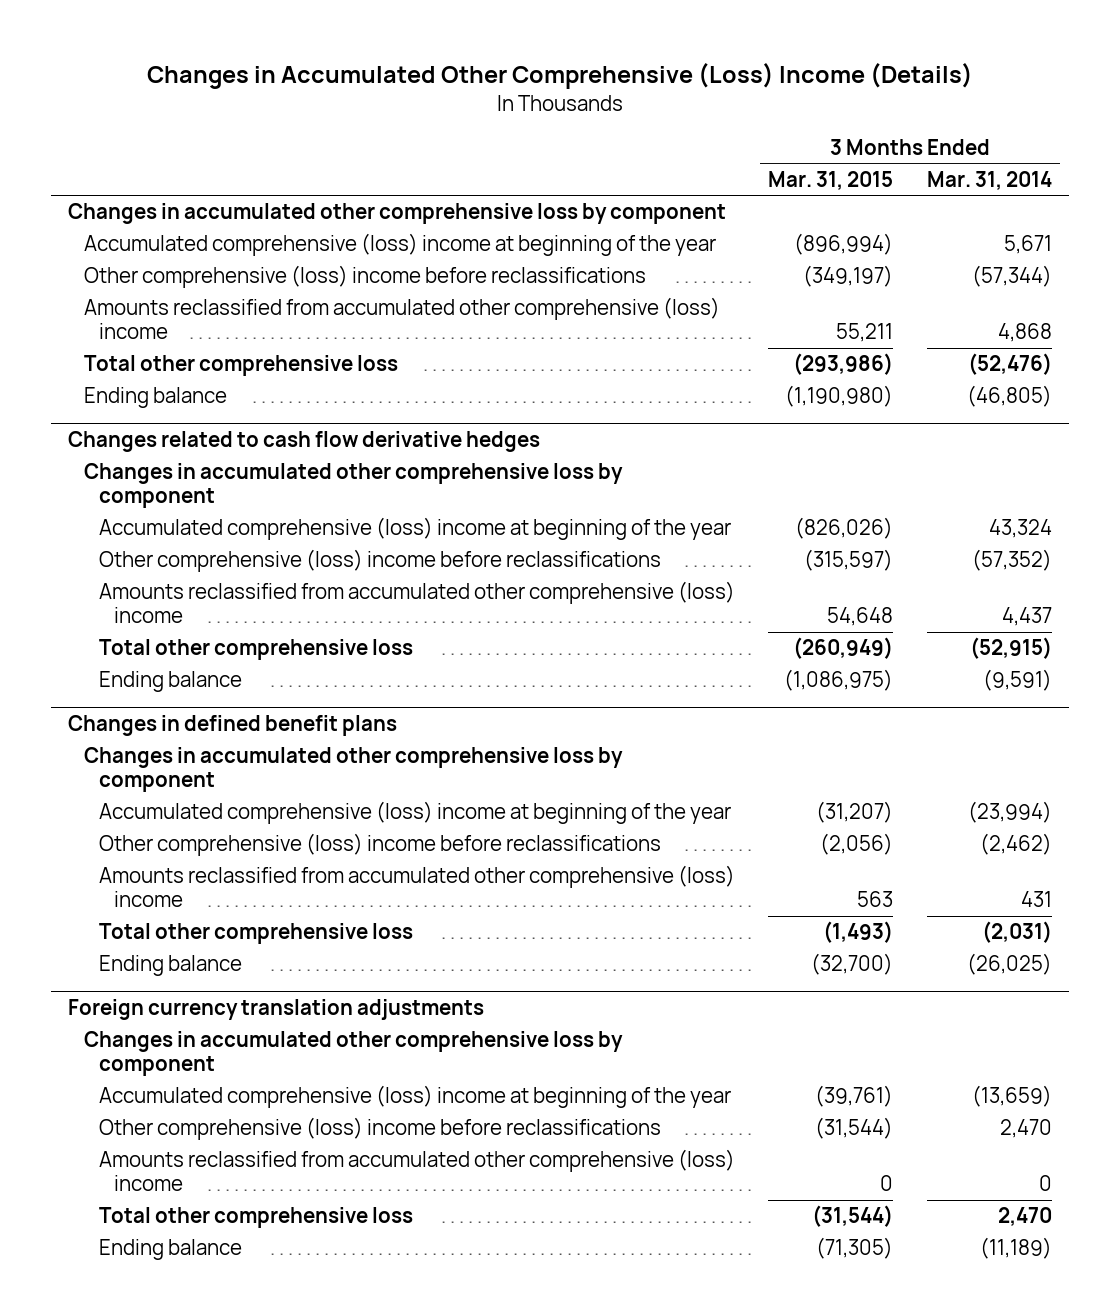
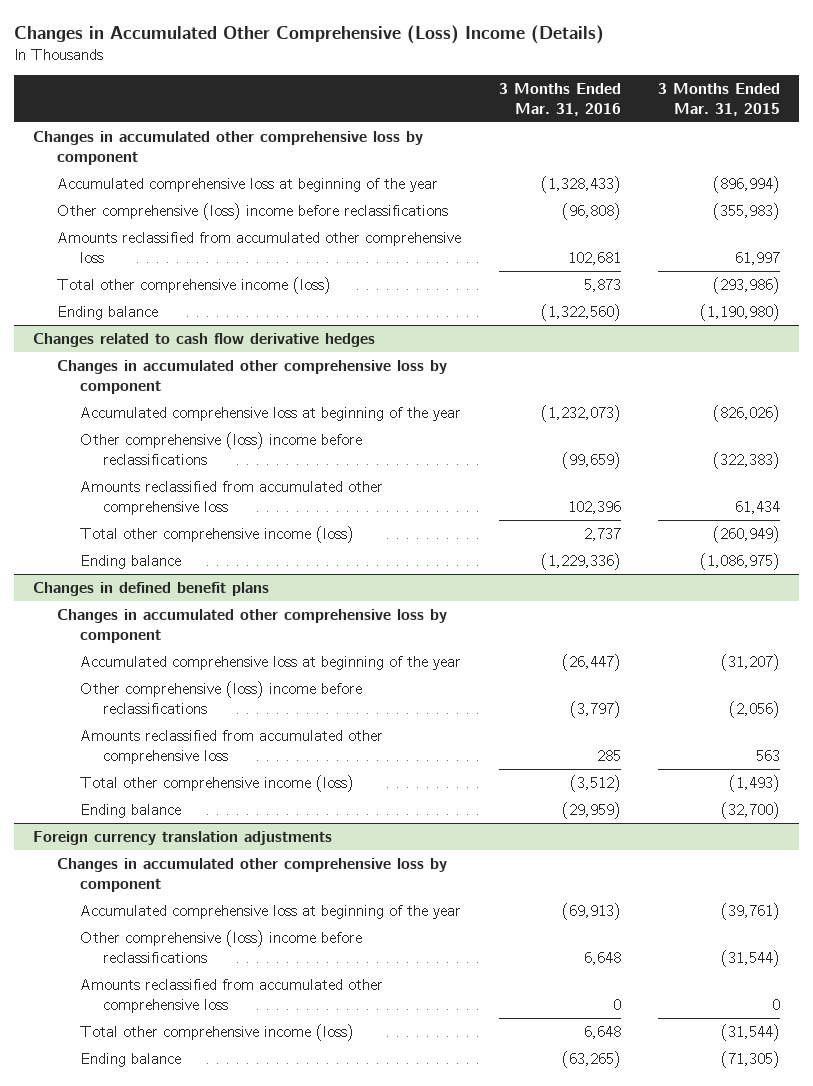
- | 3 Months Ended Mar. 31, 2015 | 3 Months Ended Mar. 31, 2014
+ | 3 Months Ended Mar. 31, 2016 | 3 Months Ended Mar. 31, 2015
- Accumulated comprehensive (loss) income at beginning of the year | (896,994) | 5,671
- Other comprehensive (loss) income before reclassifications | (349,197) | (57,344)
- Amounts reclassified from accumulated other comprehensive (loss) income | 55,211 | 4,868
- Total other comprehensive loss | (293,986) | (52,476)
+ Accumulated comprehensive loss at beginning of the year | (1,328,433) | (896,994)
+ Other comprehensive (loss) income before reclassifications | (96,808) | (355,983)
+ Amounts reclassified from accumulated other comprehensive loss | 102,681 | 61,997
+ Total other comprehensive income (loss) | 5,873 | (293,986)
@ Changes related to cash flow derivative hedges
- Accumulated comprehensive (loss) income at beginning of the year | (826,026) | 43,324
- Other comprehensive (loss) income before reclassifications | (315,597) | (57,352)
- Amounts reclassified from accumulated other comprehensive (loss) income | 54,648 | 4,437
- Total other comprehensive loss | (260,949) | (52,915)
+ Accumulated comprehensive loss at beginning of the year | (1,232,073) | (826,026)
+ Other comprehensive (loss) income before reclassifications | (99,659) | (322,383)
+ Amounts reclassified from accumulated other comprehensive loss | 102,396 | 61,434
+ Total other comprehensive income (loss) | 2,737 | (260,949)
@ Changes in defined benefit plans
- Accumulated comprehensive (loss) income at beginning of the year | (31,207) | (23,994)
+ Accumulated comprehensive loss at beginning of the year | (26,447) | (31,207)
- Amounts reclassified from accumulated other comprehensive (loss) income | 563 | 431
- Total other comprehensive loss | (1,493) | (2,031)
+ Amounts reclassified from accumulated other comprehensive loss | 285 | 563
+ Total other comprehensive income (loss) | (3,512) | (1,493)
@ Foreign currency translation adjustments
- Accumulated comprehensive (loss) income at beginning of the year | (39,761) | (13,659)
+ Accumulated comprehensive loss at beginning of the year | (69,913) | (39,761)
- Amounts reclassified from accumulated other comprehensive (loss) income | 0 | 0
- Total other comprehensive loss | (31,544) | 2,470
+ Amounts reclassified from accumulated other comprehensive loss | 0 | 0
+ Total other comprehensive income (loss) | 6,648 | (31,544)

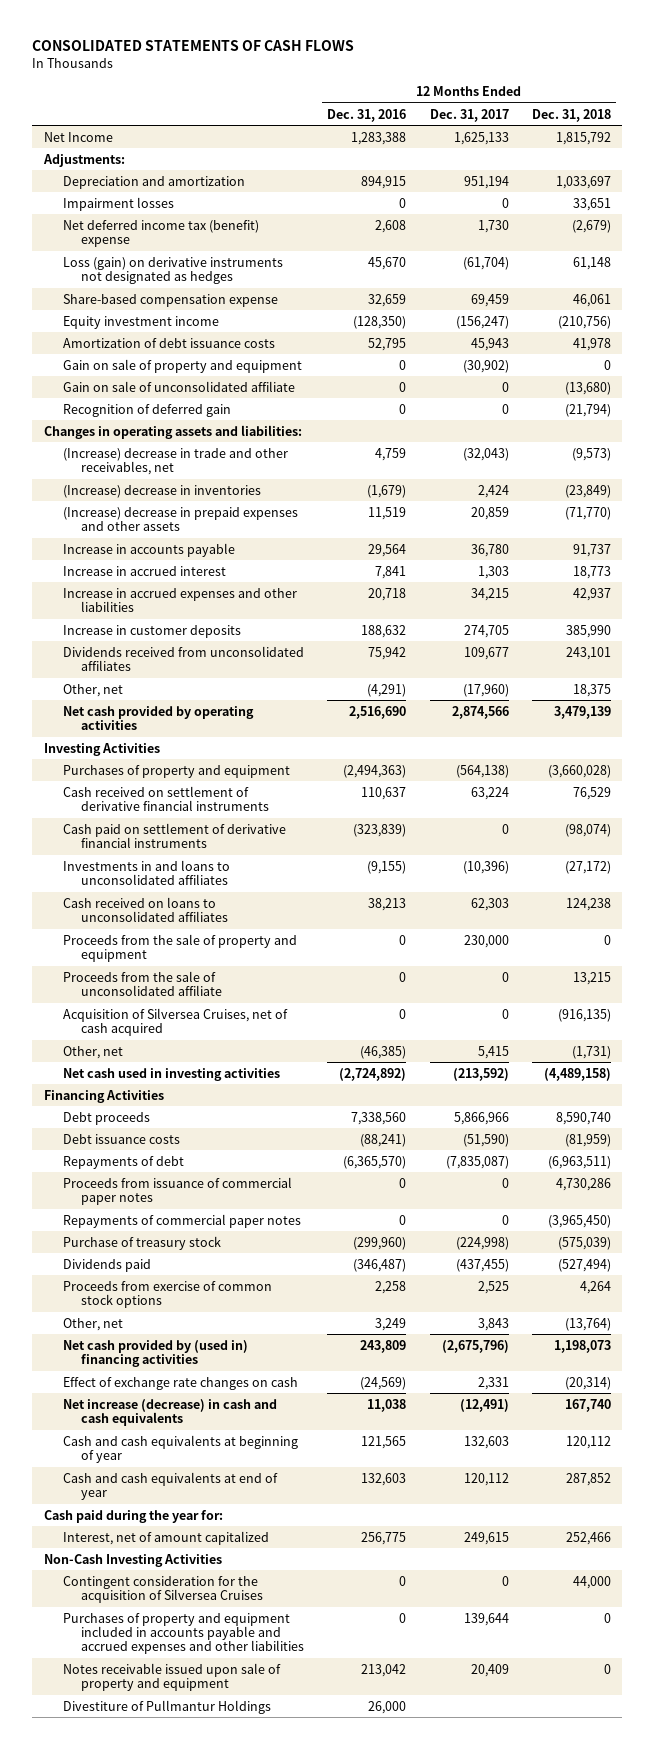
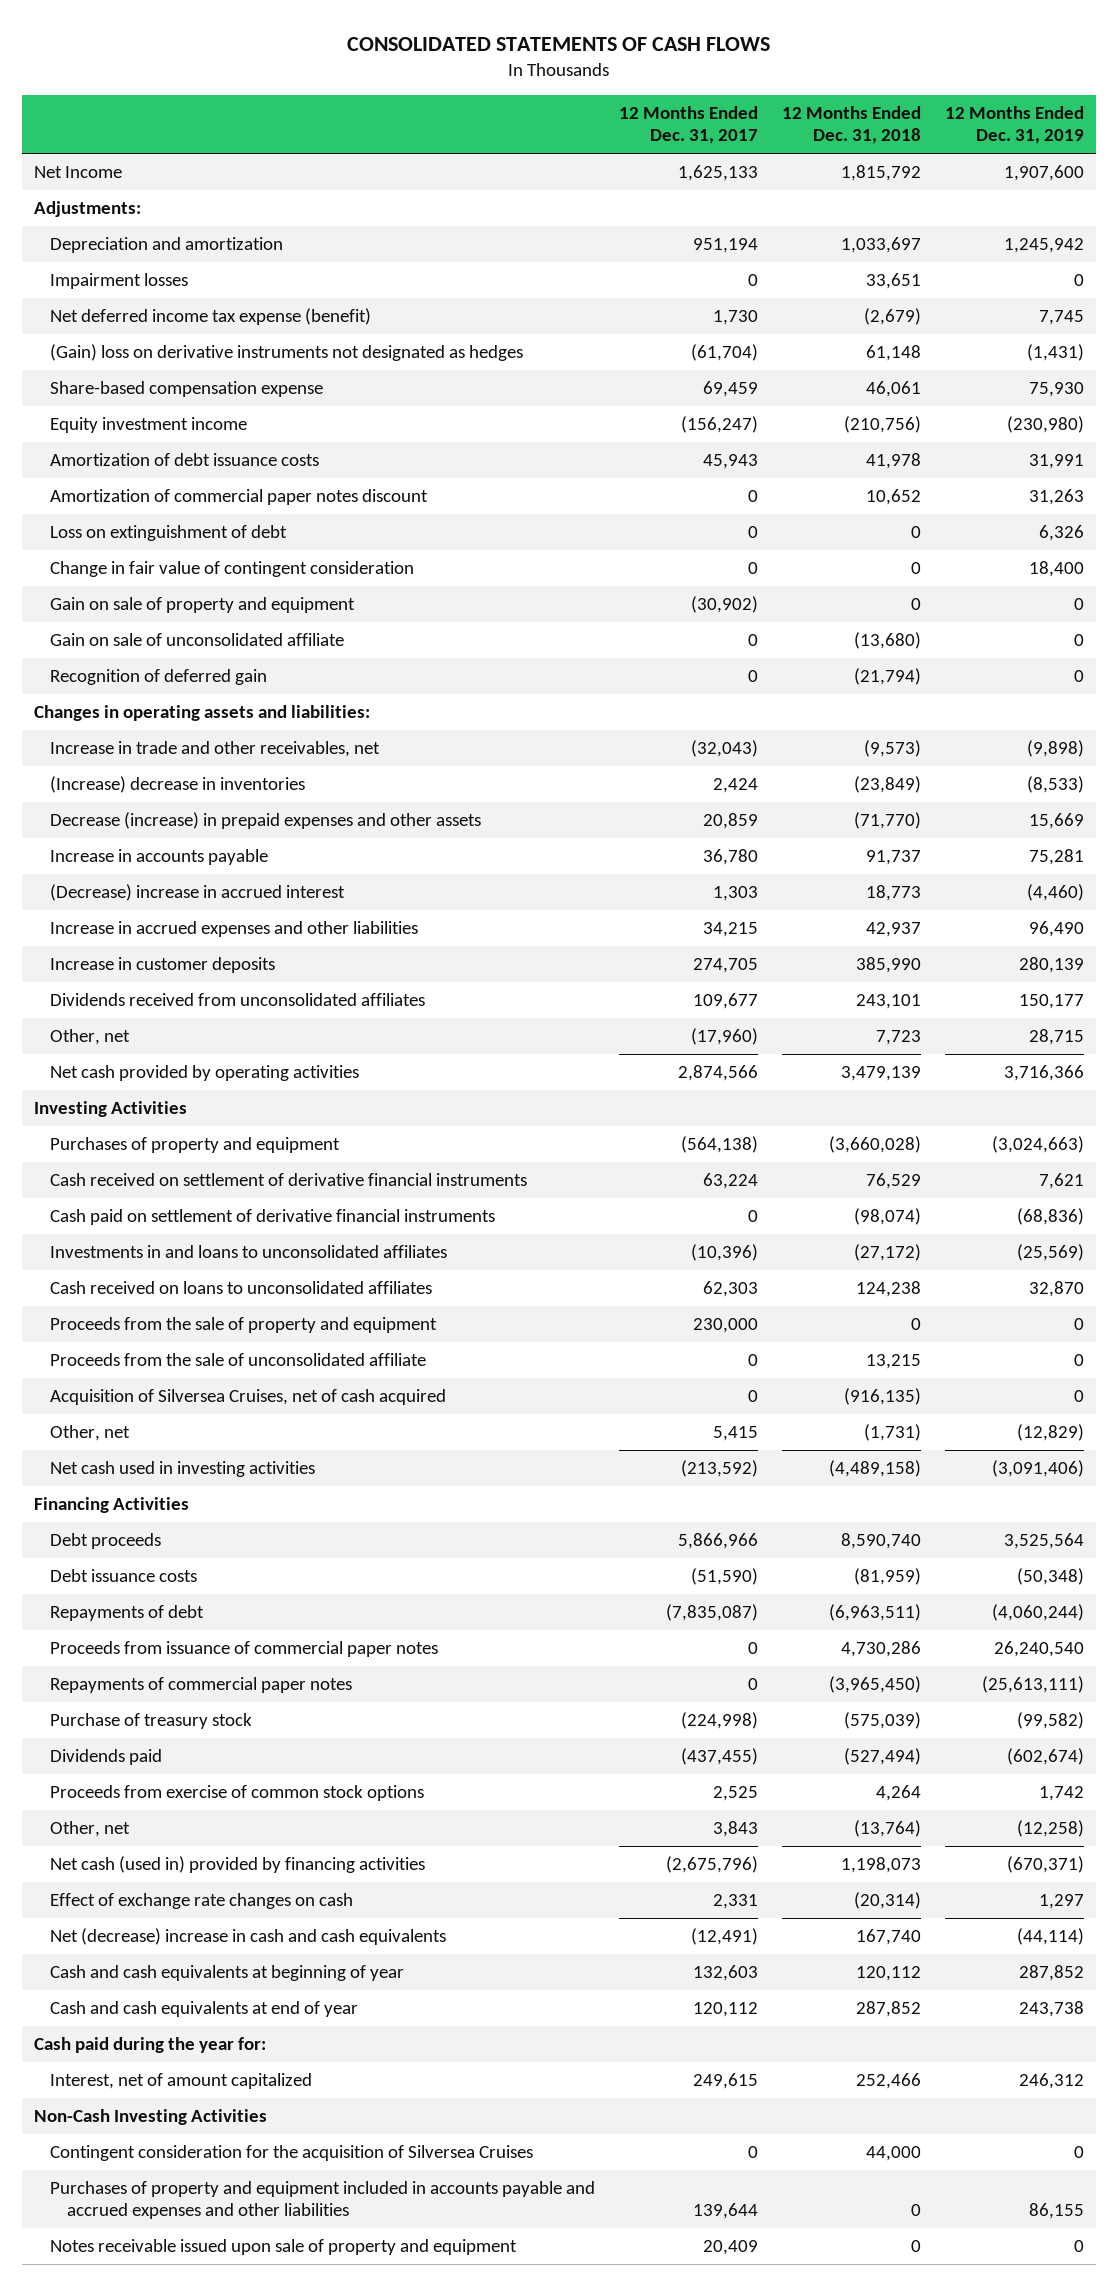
- | 12 Months Ended Dec. 31, 2016 | 12 Months Ended Dec. 31, 2017 | 12 Months Ended Dec. 31, 2018
+ | 12 Months Ended Dec. 31, 2017 | 12 Months Ended Dec. 31, 2018 | 12 Months Ended Dec. 31, 2019
- Net deferred income tax (benefit) expense | 2,608 | 1,730 | (2,679)
- Loss (gain) on derivative instruments not designated as hedges | 45,670 | (61,704) | 61,148
+ Net deferred income tax expense (benefit) | 1,730 | (2,679) | 7,745
+ (Gain) loss on derivative instruments not designated as hedges | (61,704) | 61,148 | (1,431)
+ Amortization of commercial paper notes discount | 0 | 10,652 | 31,263
+ Loss on extinguishment of debt | 0 | 0 | 6,326
+ Change in fair value of contingent consideration | 0 | 0 | 18,400
- (Increase) decrease in trade and other receivables, net | 4,759 | (32,043) | (9,573)
+ Increase in trade and other receivables, net | (32,043) | (9,573) | (9,898)
- (Increase) decrease in prepaid expenses and other assets | 11,519 | 20,859 | (71,770)
+ Decrease (increase) in prepaid expenses and other assets | 20,859 | (71,770) | 15,669
- Increase in accrued interest | 7,841 | 1,303 | 18,773
+ (Decrease) increase in accrued interest | 1,303 | 18,773 | (4,460)
- Other, net | (4,291) | (17,960) | 18,375
+ Other, net | (17,960) | 7,723 | 28,715
- Net cash provided by (used in) financing activities | 243,809 | (2,675,796) | 1,198,073
+ Net cash (used in) provided by financing activities | (2,675,796) | 1,198,073 | (670,371)
- Net increase (decrease) in cash and cash equivalents | 11,038 | (12,491) | 167,740
+ Net (decrease) increase in cash and cash equivalents | (12,491) | 167,740 | (44,114)
- Divestiture of Pullmantur Holdings | 26,000 | |

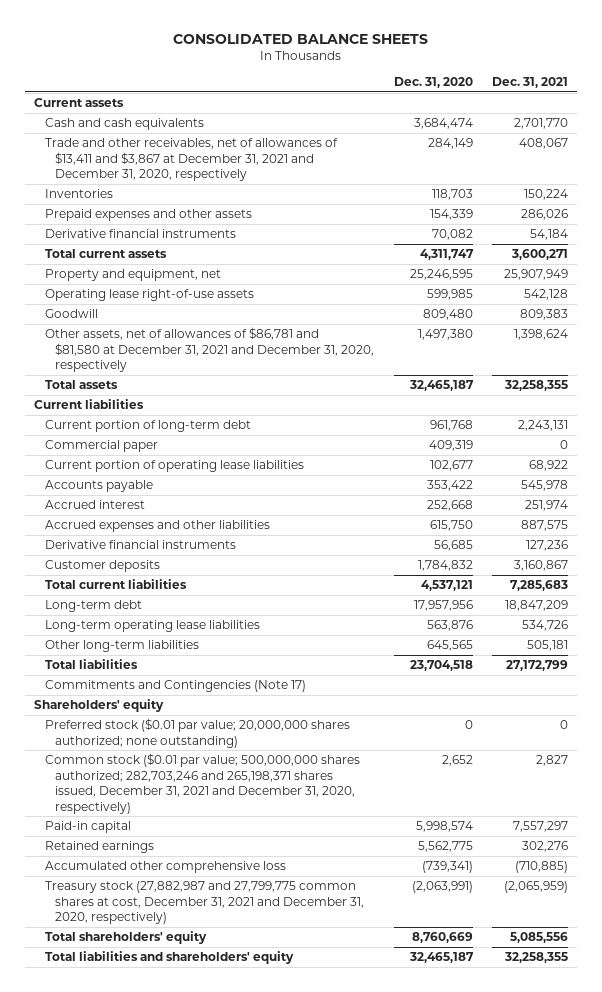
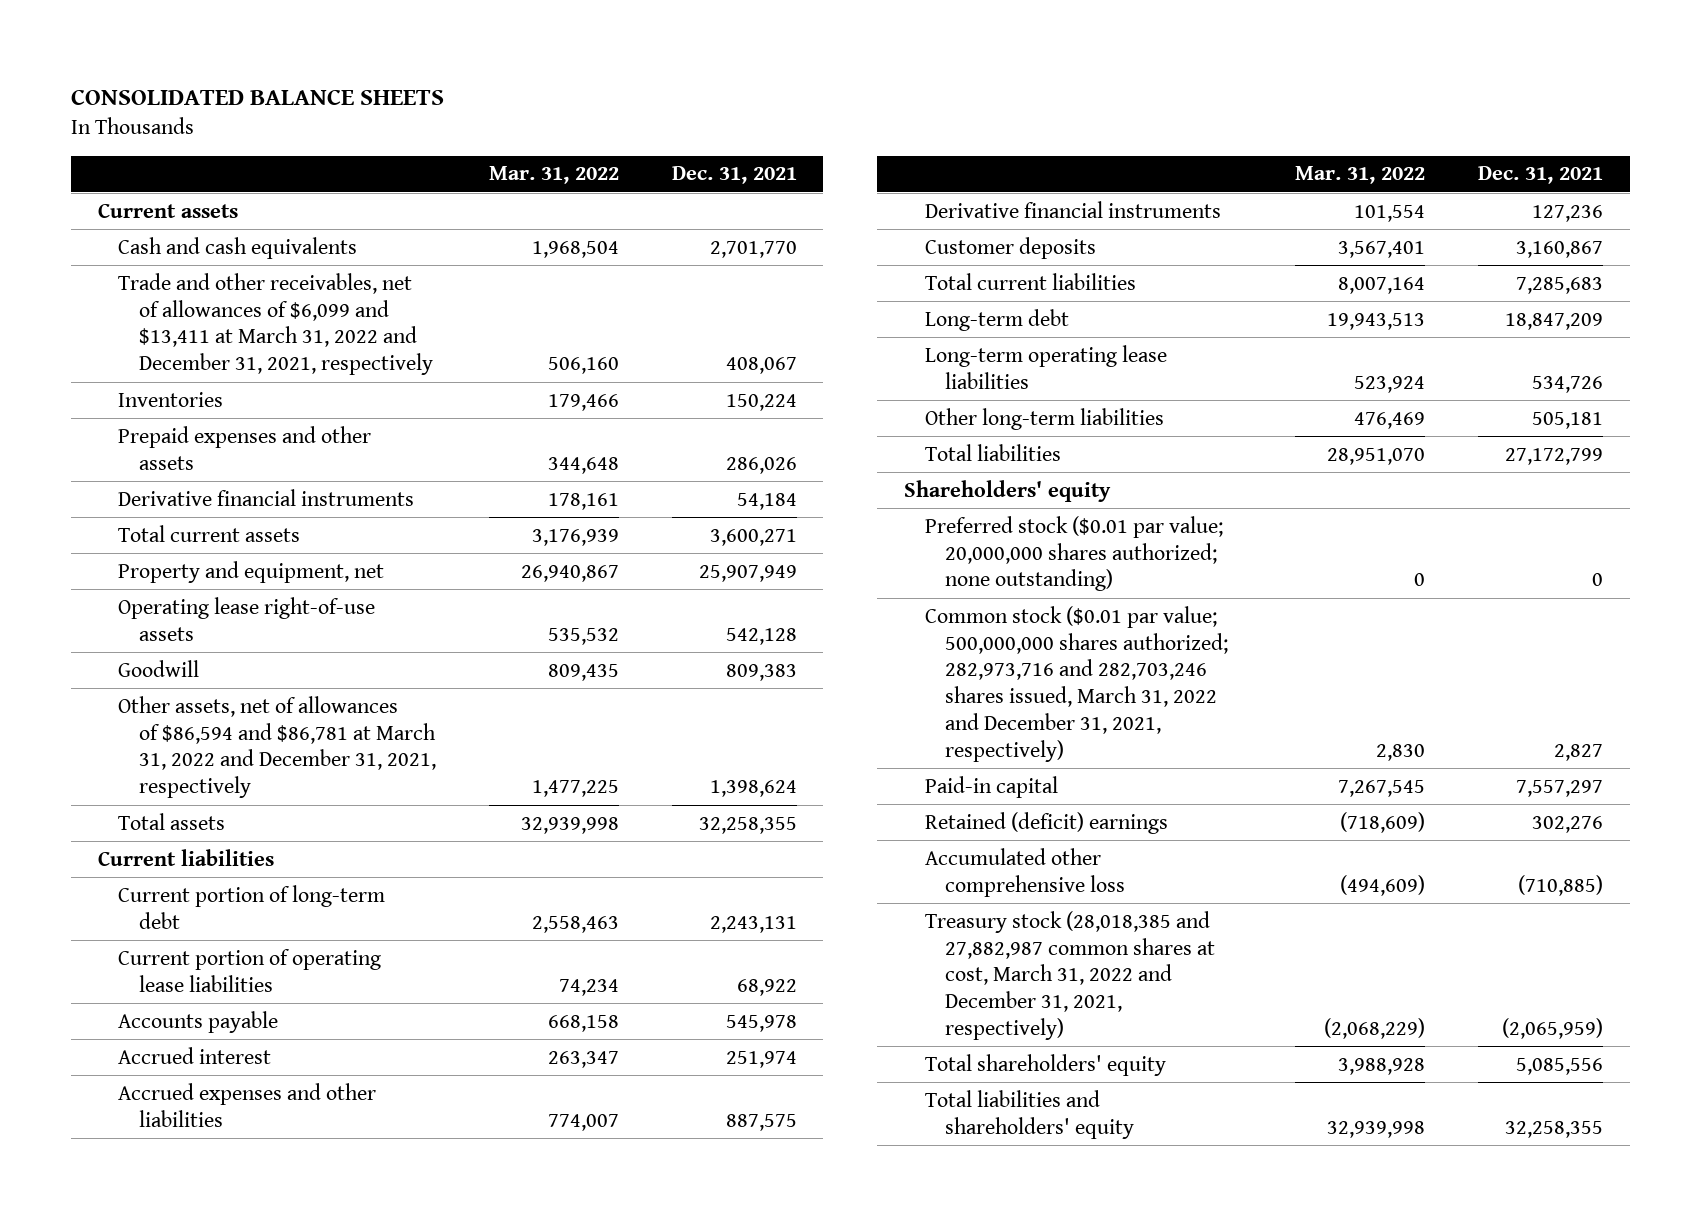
- | Dec. 31, 2020 | Dec. 31, 2021
+ | Mar. 31, 2022 | Dec. 31, 2021
- Trade and other receivables, net of allowances of $13,411 and $3,867 at December 31, 2021 and December 31, 2020, respectively | 284,149 | 408,067
+ Trade and other receivables, net of allowances of $6,099 and $13,411 at March 31, 2022 and December 31, 2021, respectively | 506,160 | 408,067
- Other assets, net of allowances of $86,781 and $81,580 at December 31, 2021 and December 31, 2020, respectively | 1,497,380 | 1,398,624
+ Other assets, net of allowances of $86,594 and $86,781 at March 31, 2022 and December 31, 2021, respectively | 1,477,225 | 1,398,624
- Commercial paper | 409,319 | 0
- Commitments and Contingencies (Note 17)
- Common stock ($0.01 par value; 500,000,000 shares authorized; 282,703,246 and 265,198,371 shares issued, December 31, 2021 and December 31, 2020, respectively) | 2,652 | 2,827
+ Common stock ($0.01 par value; 500,000,000 shares authorized; 282,973,716 and 282,703,246 shares issued, March 31, 2022 and December 31, 2021, respectively) | 2,830 | 2,827
- Retained earnings | 5,562,775 | 302,276
+ Retained (deficit) earnings | (718,609) | 302,276
- Treasury stock (27,882,987 and 27,799,775 common shares at cost, December 31, 2021 and December 31, 2020, respectively) | (2,063,991) | (2,065,959)
+ Treasury stock (28,018,385 and 27,882,987 common shares at cost, March 31, 2022 and December 31, 2021, respectively) | (2,068,229) | (2,065,959)

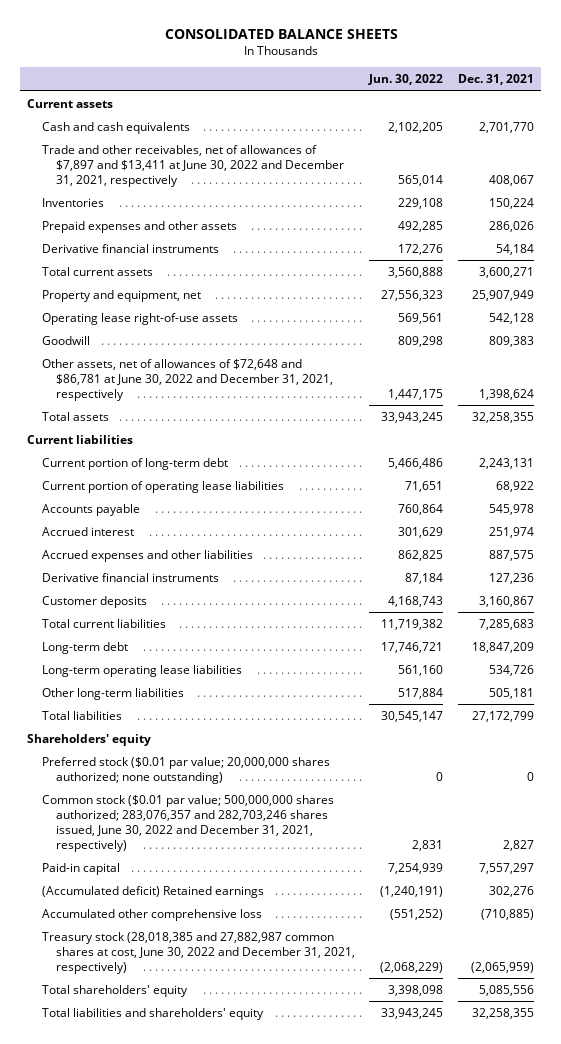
- | Mar. 31, 2022 | Dec. 31, 2021
+ | Jun. 30, 2022 | Dec. 31, 2021
- Trade and other receivables, net of allowances of $6,099 and $13,411 at March 31, 2022 and December 31, 2021, respectively | 506,160 | 408,067
+ Trade and other receivables, net of allowances of $7,897 and $13,411 at June 30, 2022 and December 31, 2021, respectively | 565,014 | 408,067
- Other assets, net of allowances of $86,594 and $86,781 at March 31, 2022 and December 31, 2021, respectively | 1,477,225 | 1,398,624
+ Other assets, net of allowances of $72,648 and $86,781 at June 30, 2022 and December 31, 2021, respectively | 1,447,175 | 1,398,624
- Common stock ($0.01 par value; 500,000,000 shares authorized; 282,973,716 and 282,703,246 shares issued, March 31, 2022 and December 31, 2021, respectively) | 2,830 | 2,827
+ Common stock ($0.01 par value; 500,000,000 shares authorized; 283,076,357 and 282,703,246 shares issued, June 30, 2022 and December 31, 2021, respectively) | 2,831 | 2,827
- Retained (deficit) earnings | (718,609) | 302,276
+ (Accumulated deficit) Retained earnings | (1,240,191) | 302,276
- Treasury stock (28,018,385 and 27,882,987 common shares at cost, March 31, 2022 and December 31, 2021, respectively) | (2,068,229) | (2,065,959)
+ Treasury stock (28,018,385 and 27,882,987 common shares at cost, June 30, 2022 and December 31, 2021, respectively) | (2,068,229) | (2,065,959)

